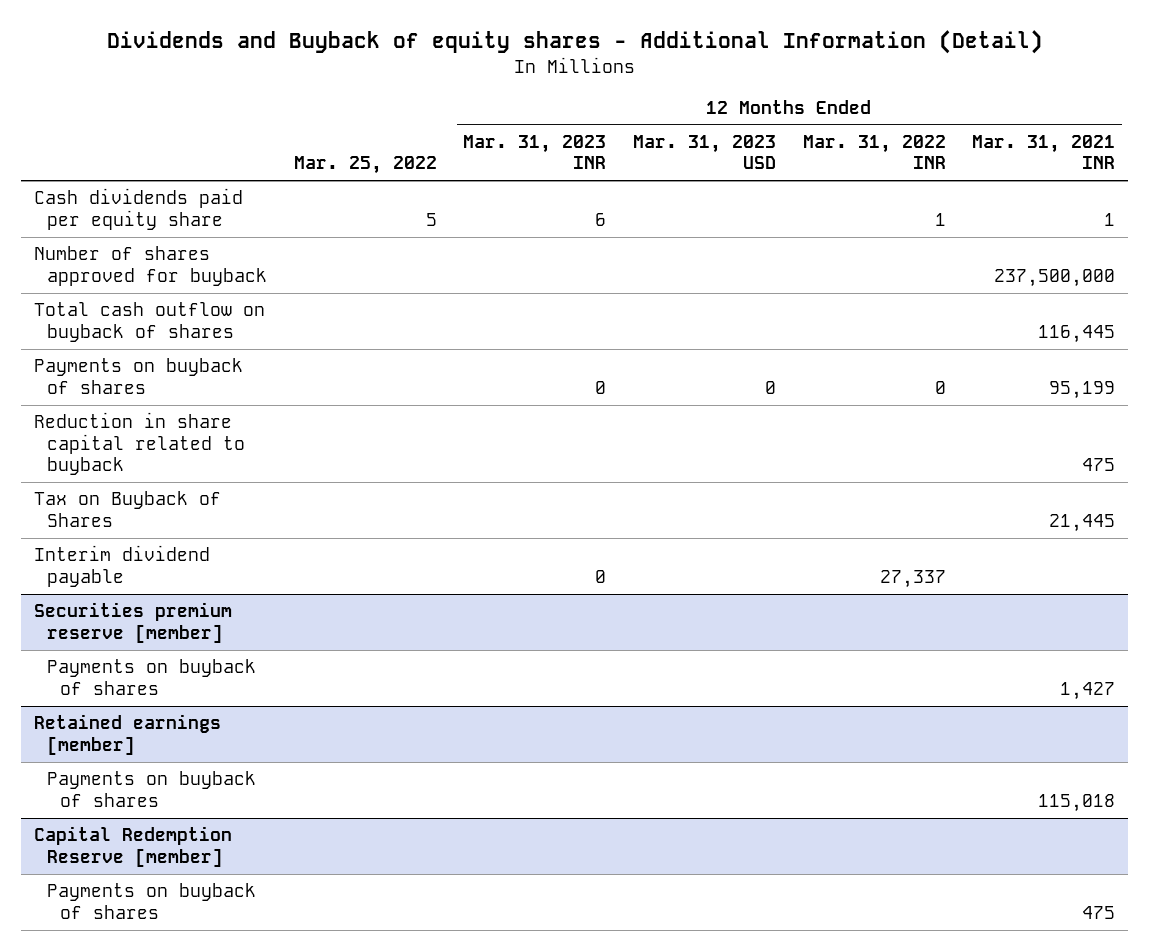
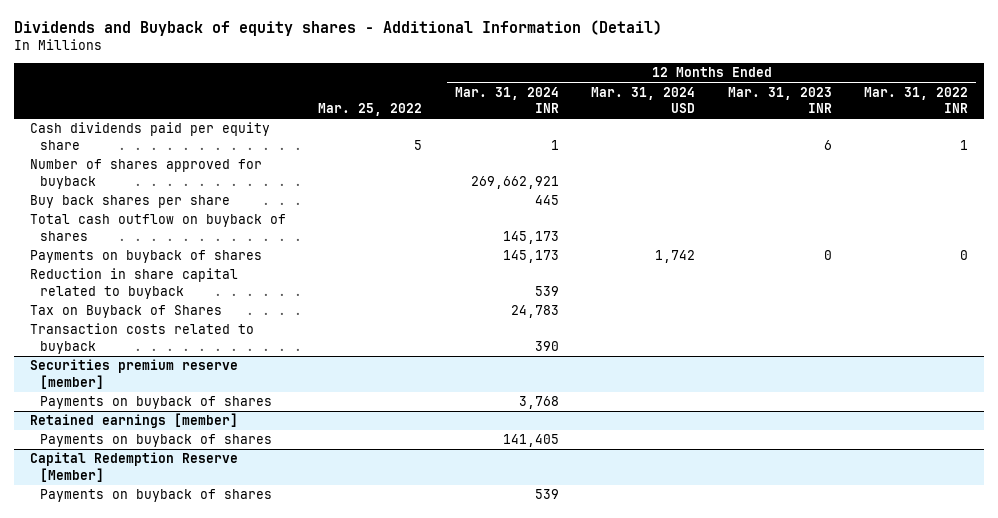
- | Mar. 25, 2022 | 12 Months Ended Mar. 31, 2023 INR | 12 Months Ended Mar. 31, 2023 USD | 12 Months Ended Mar. 31, 2022 INR | 12 Months Ended Mar. 31, 2021 INR
+ | Mar. 25, 2022 | 12 Months Ended Mar. 31, 2024 INR | 12 Months Ended Mar. 31, 2024 USD | 12 Months Ended Mar. 31, 2023 INR | 12 Months Ended Mar. 31, 2022 INR
+ Buy back shares per share | | 445 | | |
- Interim dividend payable | | 0 | | 27,337 |
+ Transaction costs related to buyback | | 390 | | |
- Capital Redemption Reserve [member]
+ Capital Redemption Reserve [Member]

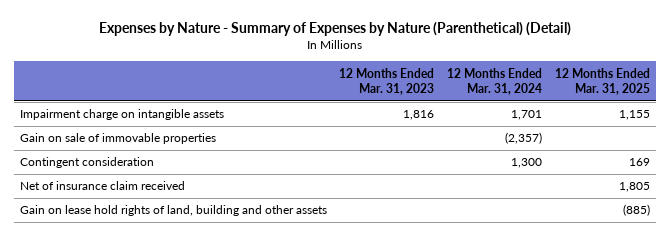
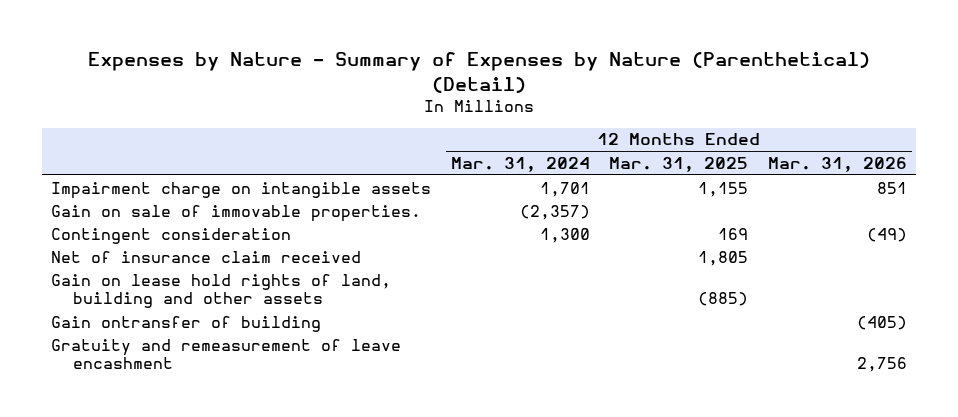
- | 12 Months Ended Mar. 31, 2023 | 12 Months Ended Mar. 31, 2024 | 12 Months Ended Mar. 31, 2025
+ | 12 Months Ended Mar. 31, 2024 | 12 Months Ended Mar. 31, 2025 | 12 Months Ended Mar. 31, 2026
- Gain on sale of immovable properties | | (2,357) |
+ Gain on sale of immovable properties. | (2,357) | |
+ Gain ontransfer of building | | | (405)
+ Gratuity and remeasurement of leave encashment | | | 2,756

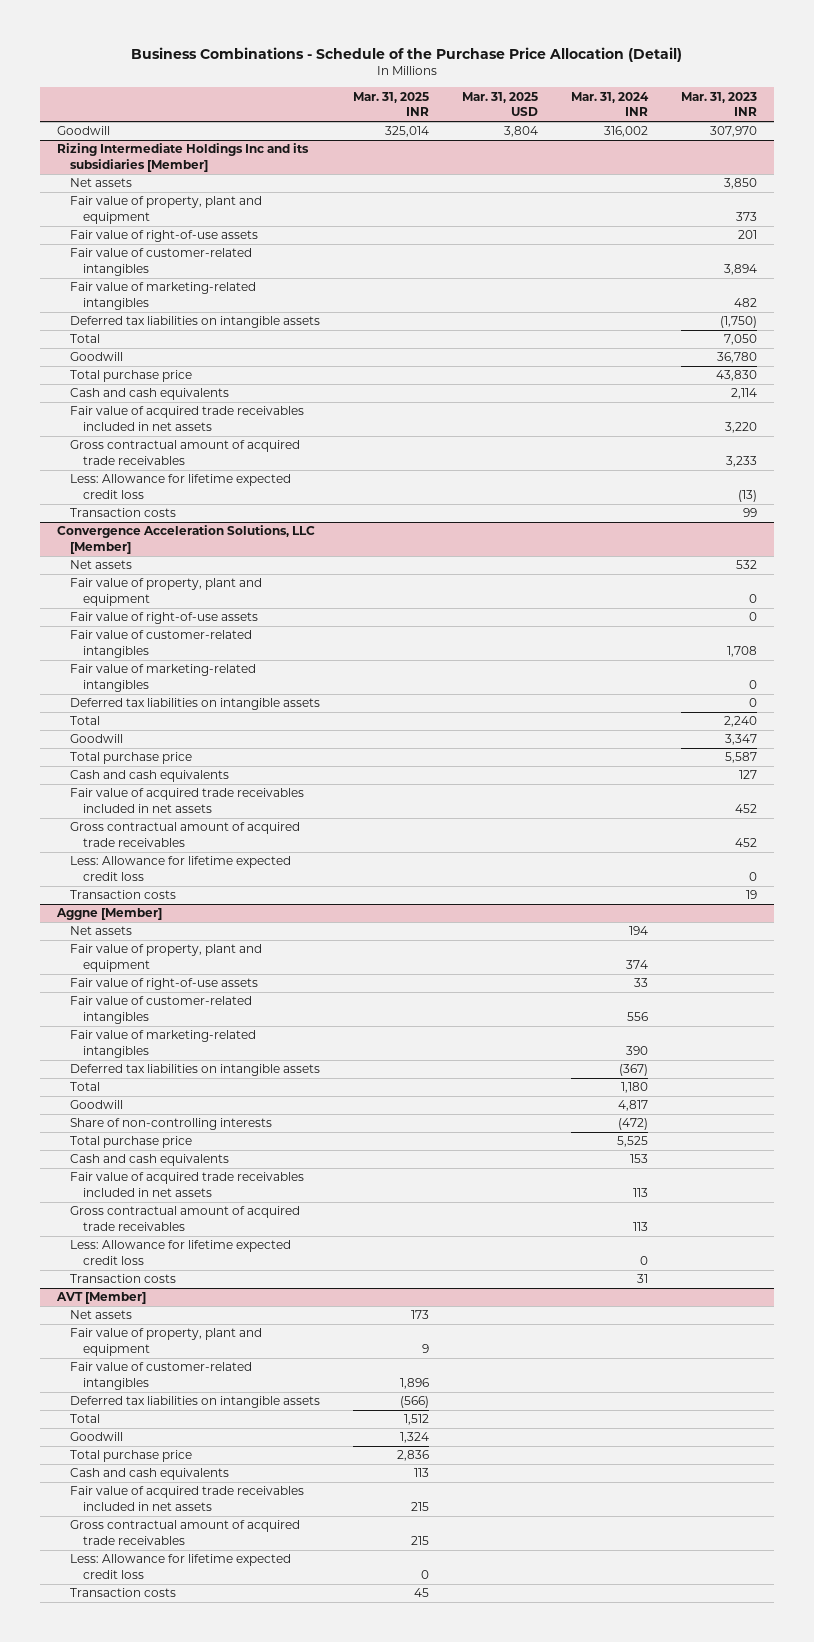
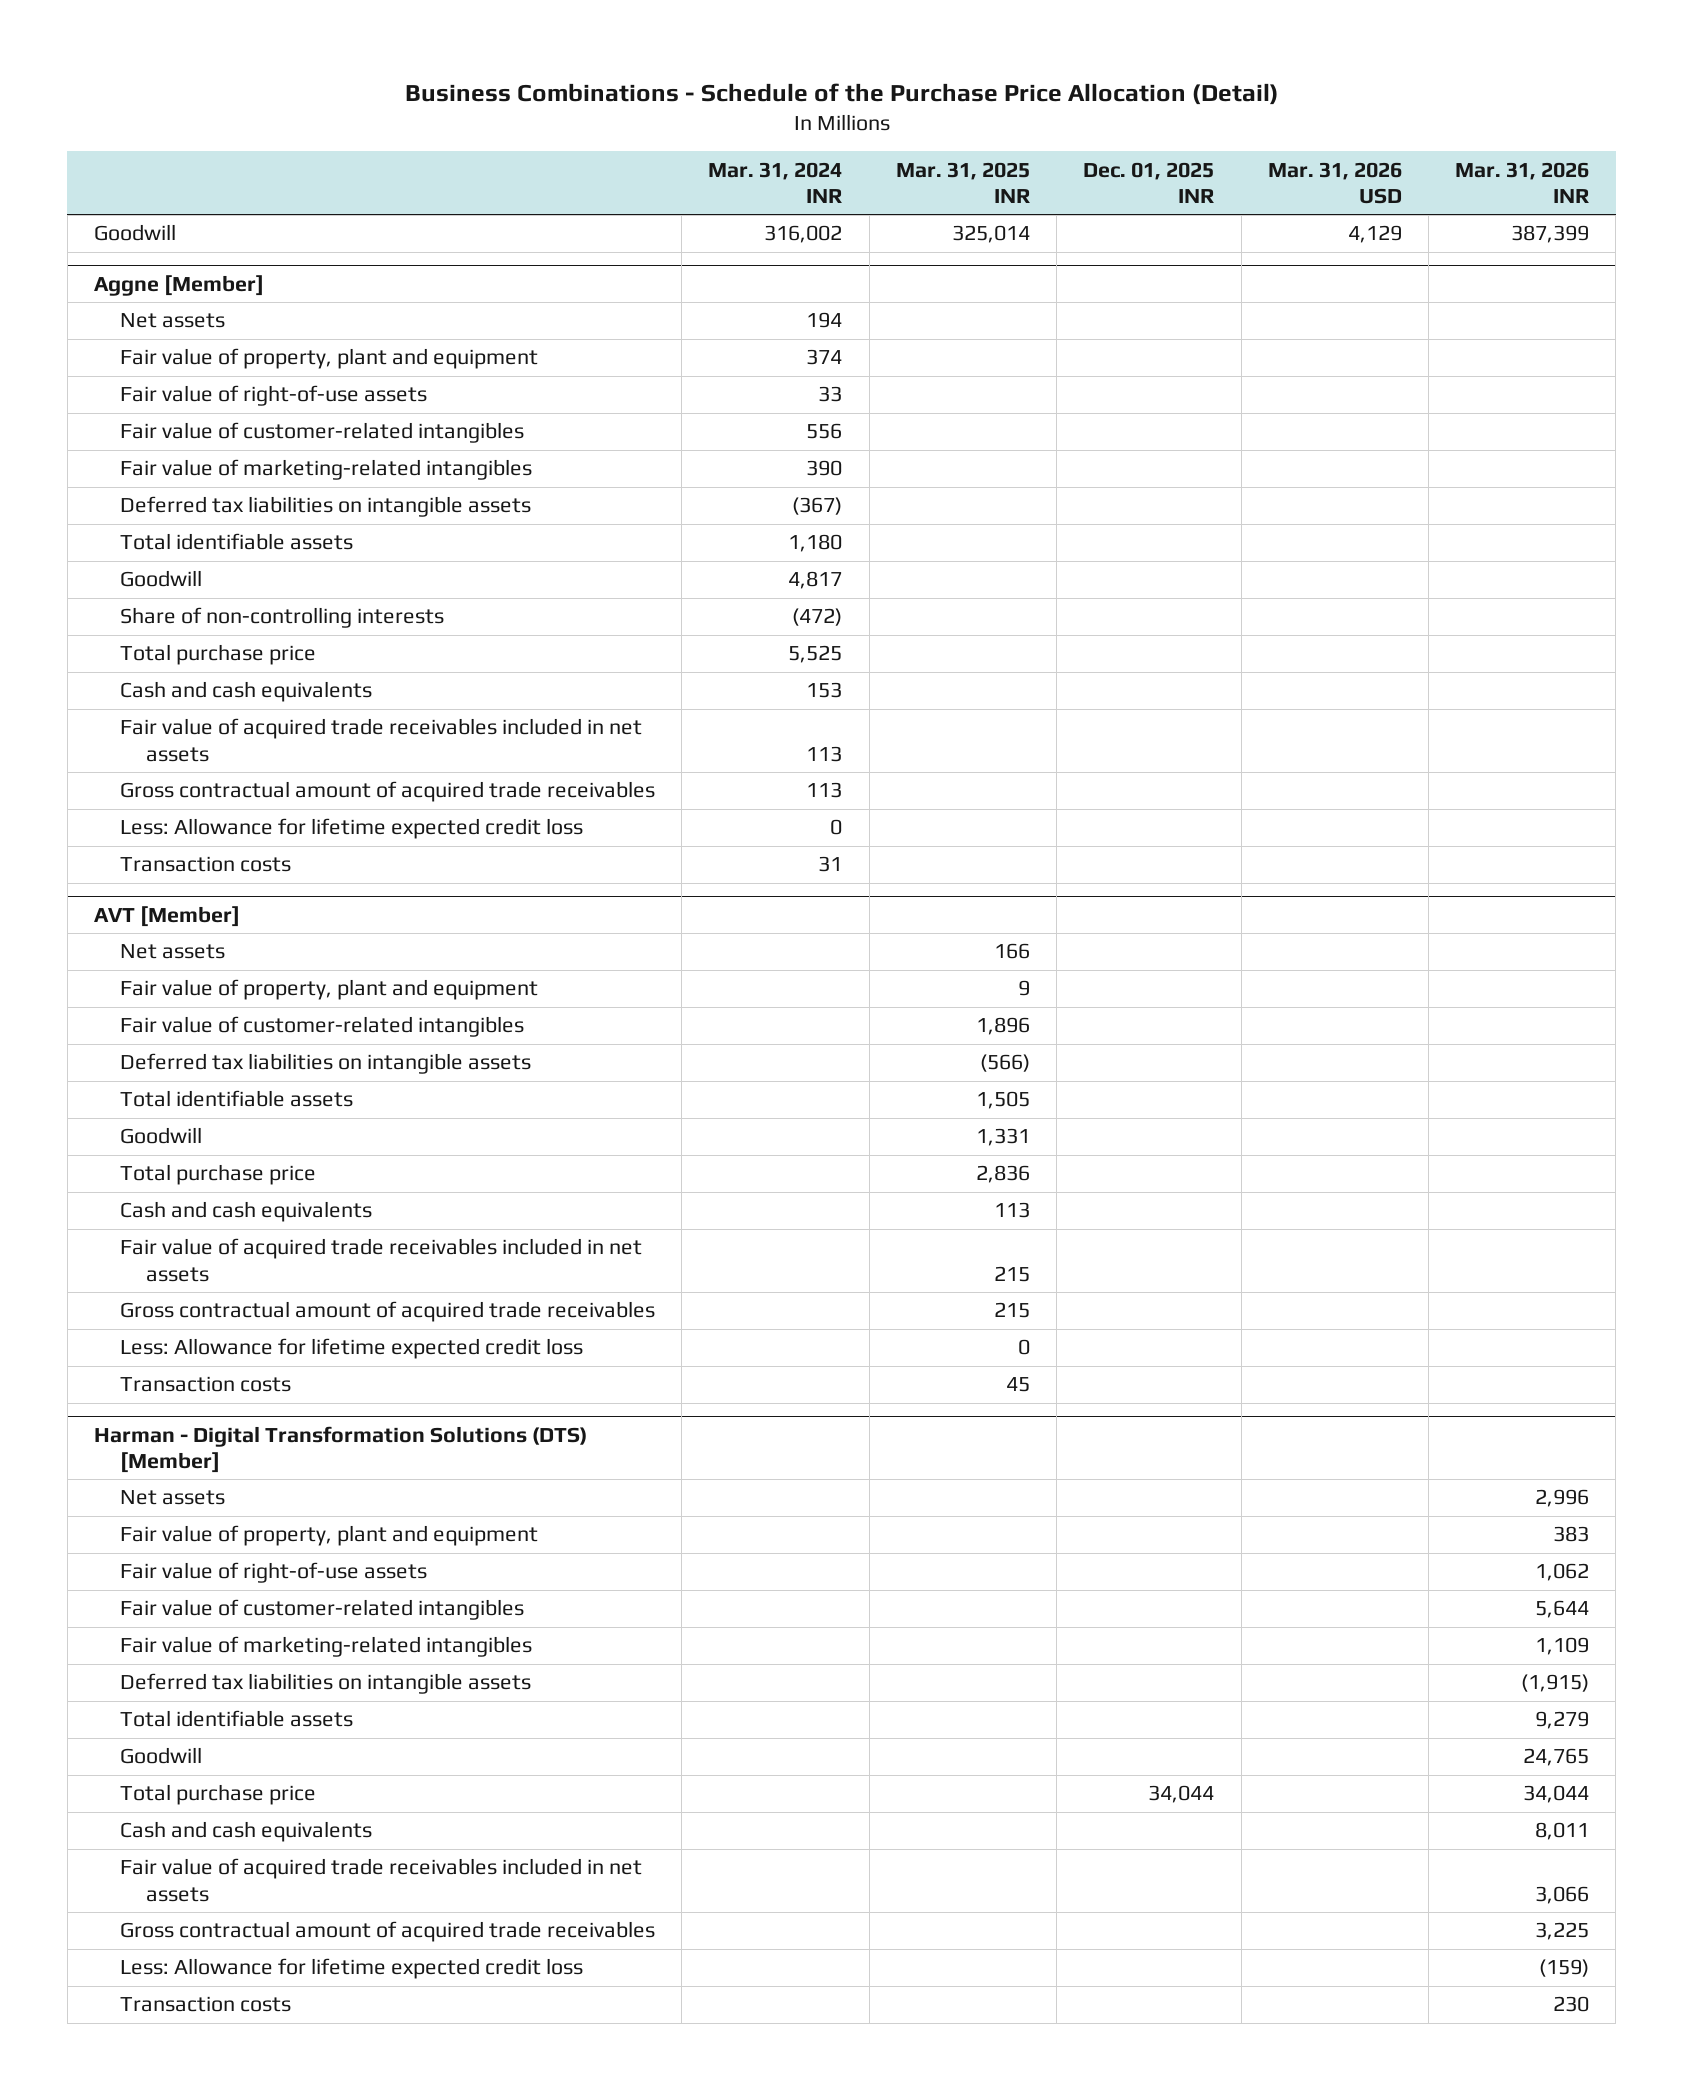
- | Mar. 31, 2025 INR | Mar. 31, 2025 USD | Mar. 31, 2024 INR | Mar. 31, 2023 INR
+ | Mar. 31, 2024 INR | Mar. 31, 2025 INR | Dec. 01, 2025 INR | Mar. 31, 2026 USD | Mar. 31, 2026 INR
- Rizing Intermediate Holdings Inc and its subsidiaries [Member]
- Net assets | | | | 3,850
- Fair value of property, plant and equipment | | | | 373
- Fair value of right-of-use assets | | | | 201
- Fair value of customer-related intangibles | | | | 3,894
- Fair value of marketing-related intangibles | | | | 482
- Deferred tax liabilities on intangible assets | | | | (1,750)
- Total | | | | 7,050
- Goodwill | | | | 36,780
- Total purchase price | | | | 43,830
- Cash and cash equivalents | | | | 2,114
- Fair value of acquired trade receivables included in net assets | | | | 3,220
- Gross contractual amount of acquired trade receivables | | | | 3,233
- Less: Allowance for lifetime expected credit loss | | | | (13)
- Transaction costs | | | | 99
- Convergence Acceleration Solutions, LLC [Member]
- Net assets | | | | 532
- Fair value of property, plant and equipment | | | | 0
- Fair value of right-of-use assets | | | | 0
- Fair value of customer-related intangibles | | | | 1,708
- Fair value of marketing-related intangibles | | | | 0
- Deferred tax liabilities on intangible assets | | | | 0
- Total | | | | 2,240
- Goodwill | | | | 3,347
- Total purchase price | | | | 5,587
- Cash and cash equivalents | | | | 127
- Fair value of acquired trade receivables included in net assets | | | | 452
- Gross contractual amount of acquired trade receivables | | | | 452
- Less: Allowance for lifetime expected credit loss | | | | 0
- Transaction costs | | | | 19
@ Aggne [Member]
- Total | | | 1,180 |
+ Total identifiable assets | 1,180 | | | |
@ AVT [Member]
- Net assets | 173 | | |
+ Net assets | | 166 | | |
- Total | 1,512 | | |
- Goodwill | 1,324 | | |
+ Total identifiable assets | | 1,505 | | |
+ Goodwill | | 1,331 | | |
+ Harman - Digital Transformation Solutions (DTS) [Member]
+ Net assets | | | | | 2,996
+ Fair value of property, plant and equipment | | | | | 383
+ Fair value of right-of-use assets | | | | | 1,062
+ Fair value of customer-related intangibles | | | | | 5,644
+ Fair value of marketing-related intangibles | | | | | 1,109
+ Deferred tax liabilities on intangible assets | | | | | (1,915)
+ Total identifiable assets | | | | | 9,279
+ Goodwill | | | | | 24,765
+ Total purchase price | | | 34,044 | | 34,044
+ Cash and cash equivalents | | | | | 8,011
+ Fair value of acquired trade receivables included in net assets | | | | | 3,066
+ Gross contractual amount of acquired trade receivables | | | | | 3,225
+ Less: Allowance for lifetime expected credit loss | | | | | (159)
+ Transaction costs | | | | | 230

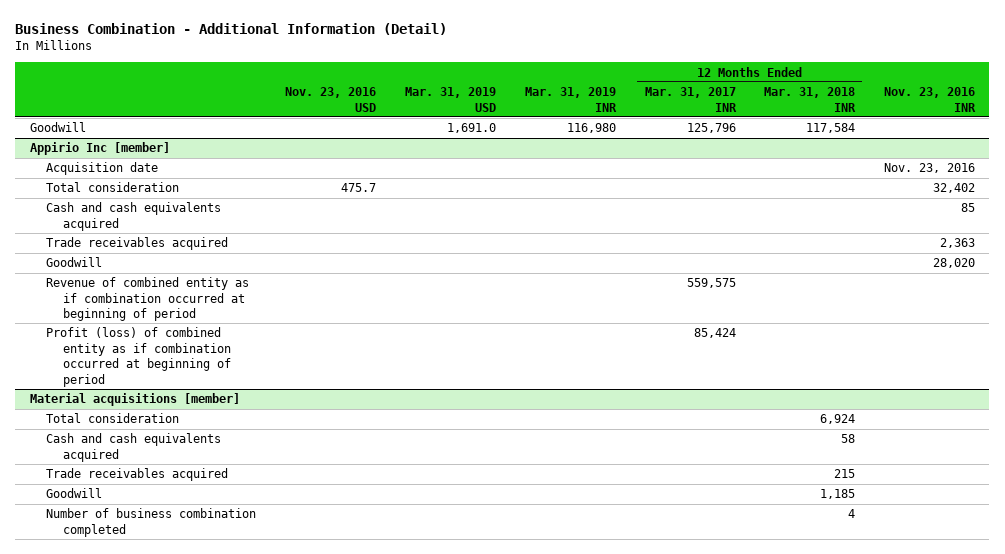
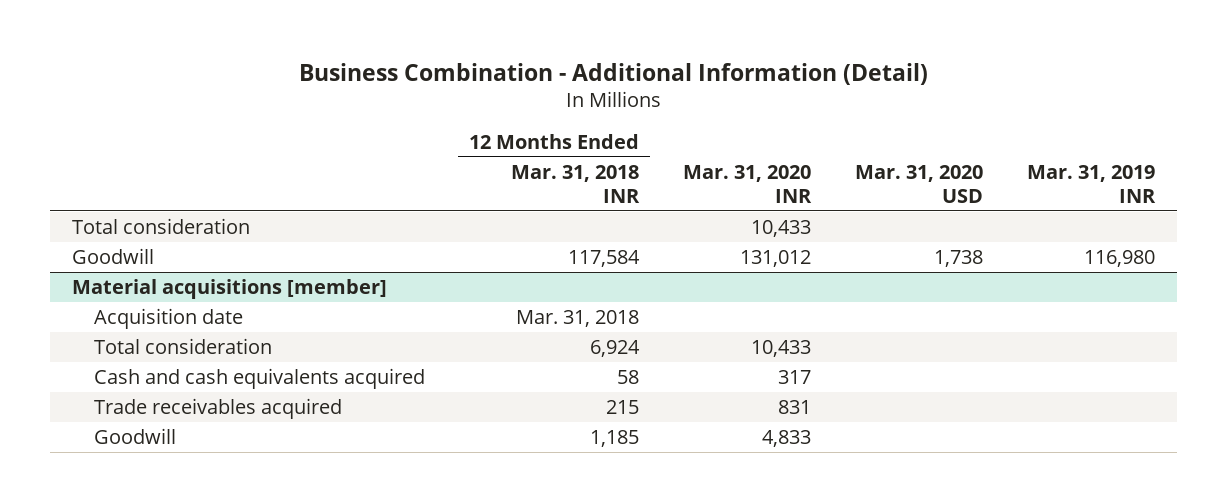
- | Nov. 23, 2016 USD | Mar. 31, 2019 USD | Mar. 31, 2019 INR | 12 Months Ended Mar. 31, 2017 INR | 12 Months Ended Mar. 31, 2018 INR | Nov. 23, 2016 INR
+ | 12 Months Ended Mar. 31, 2018 INR | Mar. 31, 2020 INR | Mar. 31, 2020 USD | Mar. 31, 2019 INR
+ Total consideration | | 10,433 | |
- Appirio Inc [member]
- Acquisition date | | | | | | Nov. 23, 2016
- Total consideration | 475.7 | | | | | 32,402
- Cash and cash equivalents acquired | | | | | | 85
- Trade receivables acquired | | | | | | 2,363
- Goodwill | | | | | | 28,020
- Revenue of combined entity as if combination occurred at beginning of period | | | | 559,575 | |
- Profit (loss) of combined entity as if combination occurred at beginning of period | | | | 85,424 | |
@ Material acquisitions [member]
+ Acquisition date | Mar. 31, 2018 | | |
- Number of business combination completed | | | | | 4 |

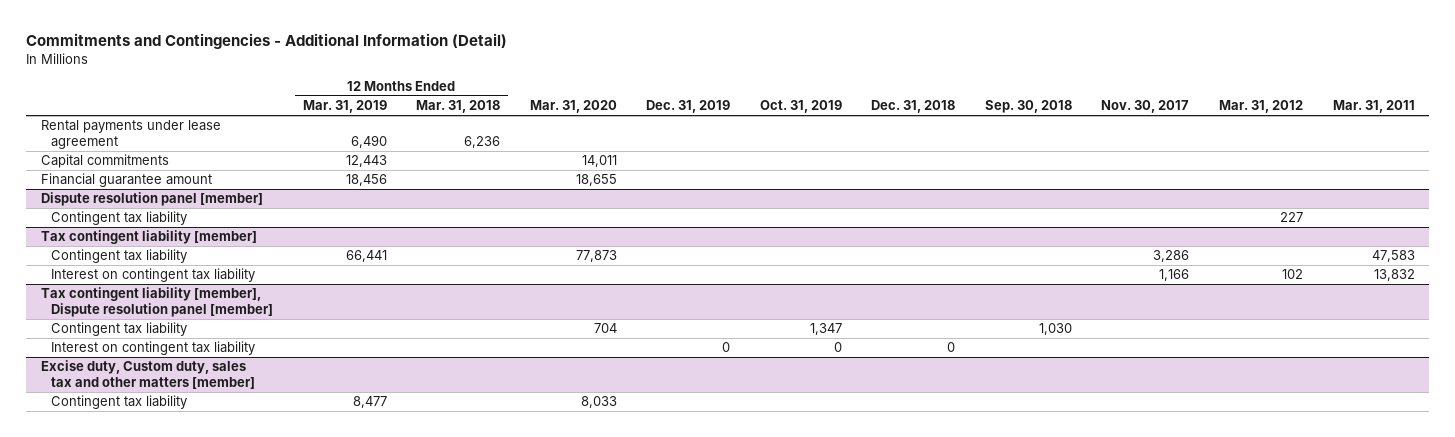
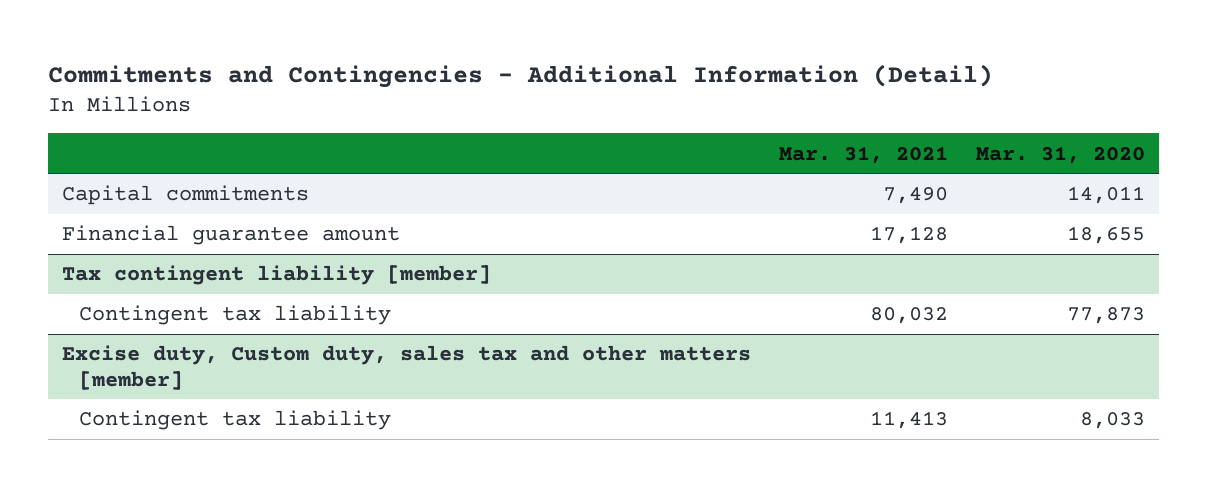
- | 12 Months Ended Mar. 31, 2019 | 12 Months Ended Mar. 31, 2018 | Mar. 31, 2020 | Dec. 31, 2019 | Oct. 31, 2019 | Dec. 31, 2018 | Sep. 30, 2018 | Nov. 30, 2017 | Mar. 31, 2012 | Mar. 31, 2011
+ | Mar. 31, 2021 | Mar. 31, 2020
- Rental payments under lease agreement | 6,490 | 6,236 | | | | | | | |
- Dispute resolution panel [member]
- Contingent tax liability | | | | | | | | | 227 |
@ Tax contingent liability [member]
- Interest on contingent tax liability | | | | | | | | 1,166 | 102 | 13,832
- Tax contingent liability [member], Dispute resolution panel [member]
- Contingent tax liability | | | 704 | | 1,347 | | 1,030 | | |
- Interest on contingent tax liability | | | | 0 | 0 | 0 | | | |

